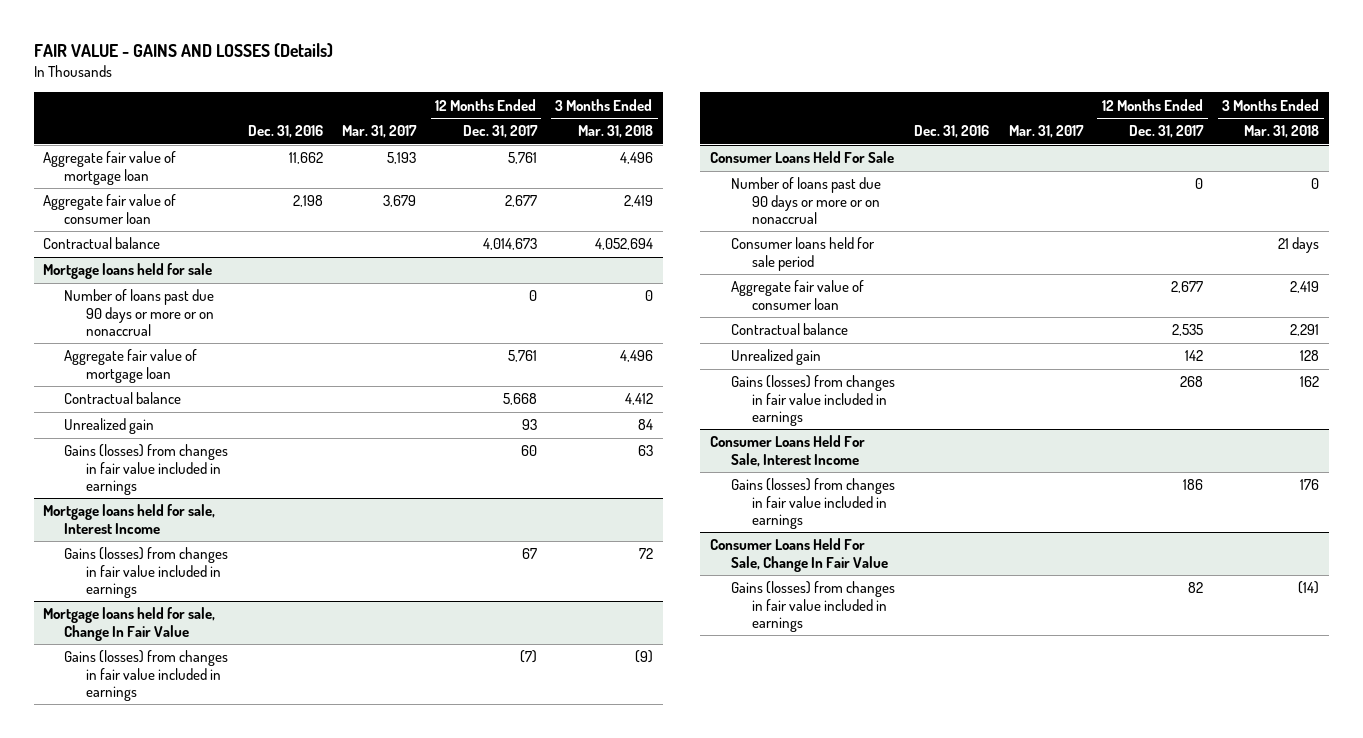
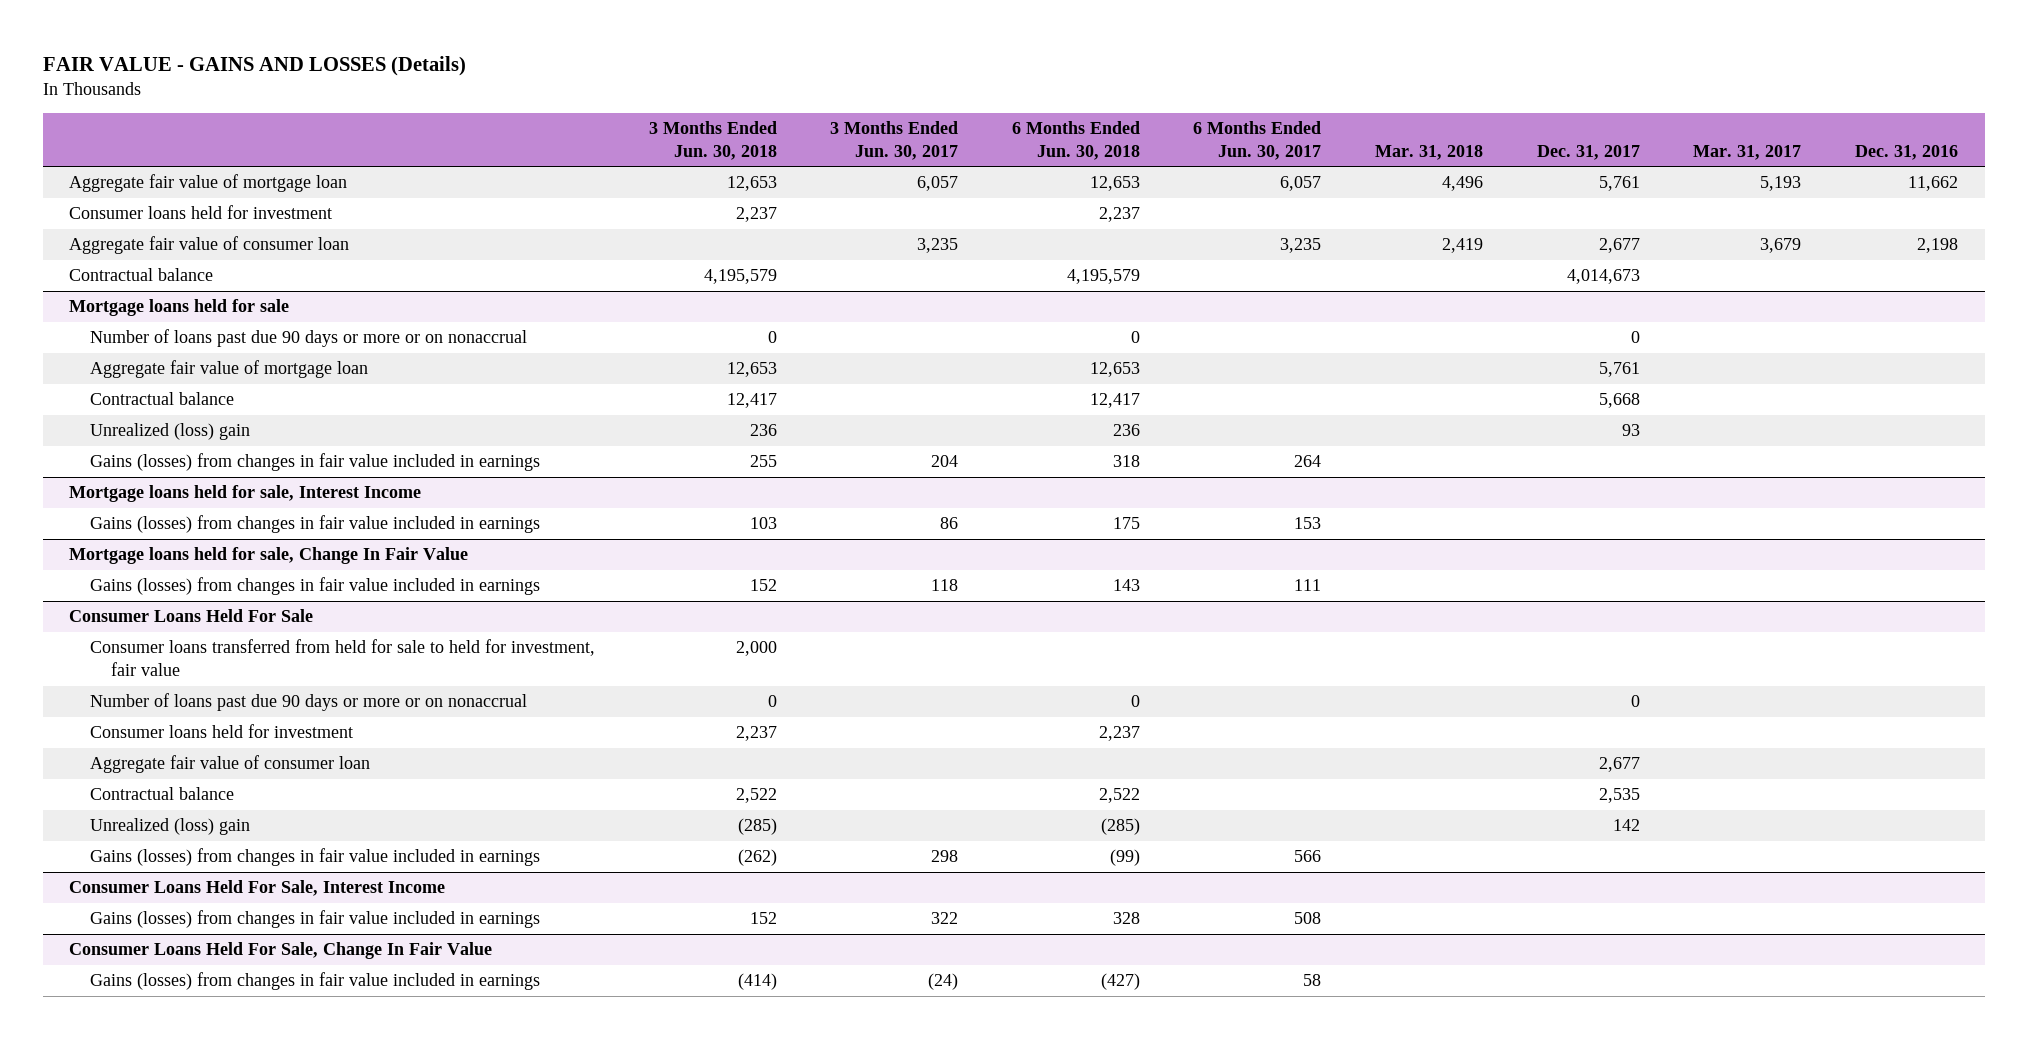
- | Dec. 31, 2016 | Mar. 31, 2017 | 12 Months Ended Dec. 31, 2017 | 3 Months Ended Mar. 31, 2018
+ | 3 Months Ended Jun. 30, 2018 | 3 Months Ended Jun. 30, 2017 | 6 Months Ended Jun. 30, 2018 | 6 Months Ended Jun. 30, 2017 | Mar. 31, 2018 | Dec. 31, 2017 | Mar. 31, 2017 | Dec. 31, 2016
+ Consumer loans held for investment | 2,237 | | 2,237 | | | | |
@ Mortgage loans held for sale
- Unrealized gain | | | 93 | 84
+ Unrealized (loss) gain | 236 | | 236 | | | 93 | |
@ Consumer Loans Held For Sale
+ Consumer loans transferred from held for sale to held for investment, fair value | 2,000 | | | | | | |
- Consumer loans held for sale period | | | | 21 days
+ Consumer loans held for investment | 2,237 | | 2,237 | | | | |
- Unrealized gain | | | 142 | 128
+ Unrealized (loss) gain | (285) | | (285) | | | 142 | |

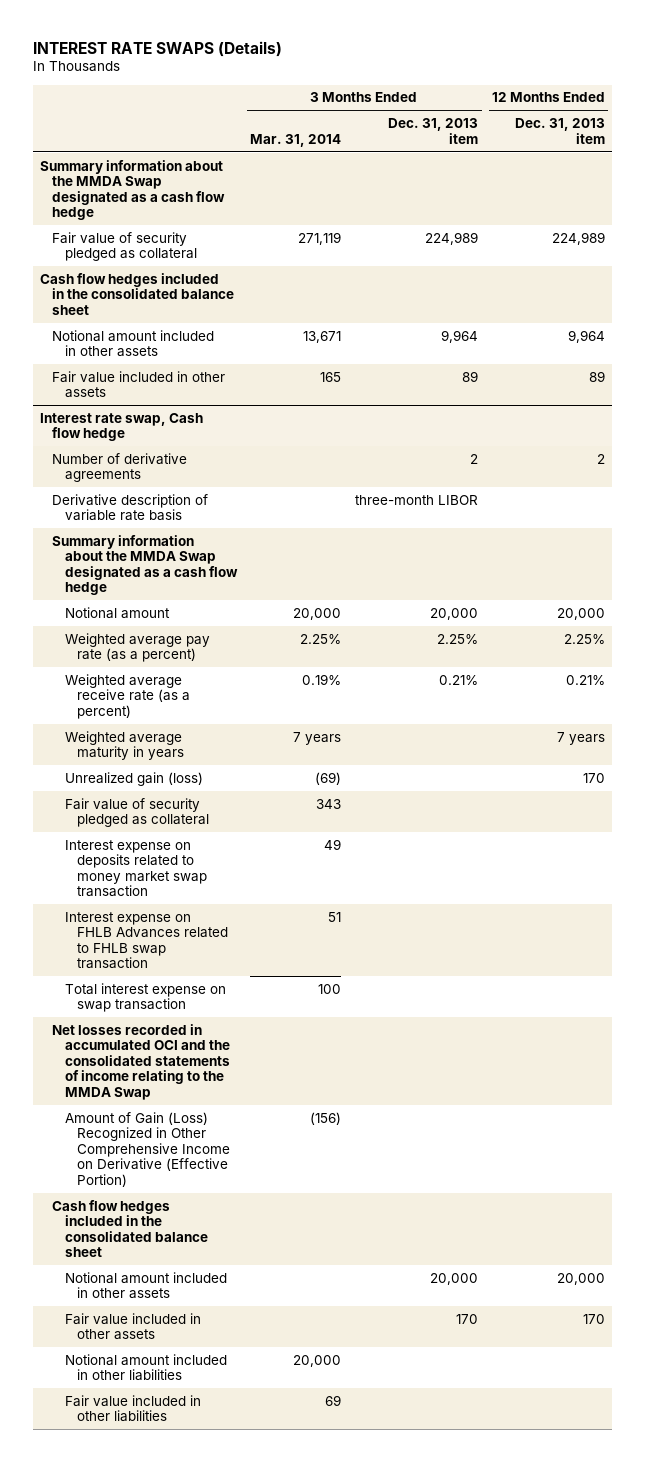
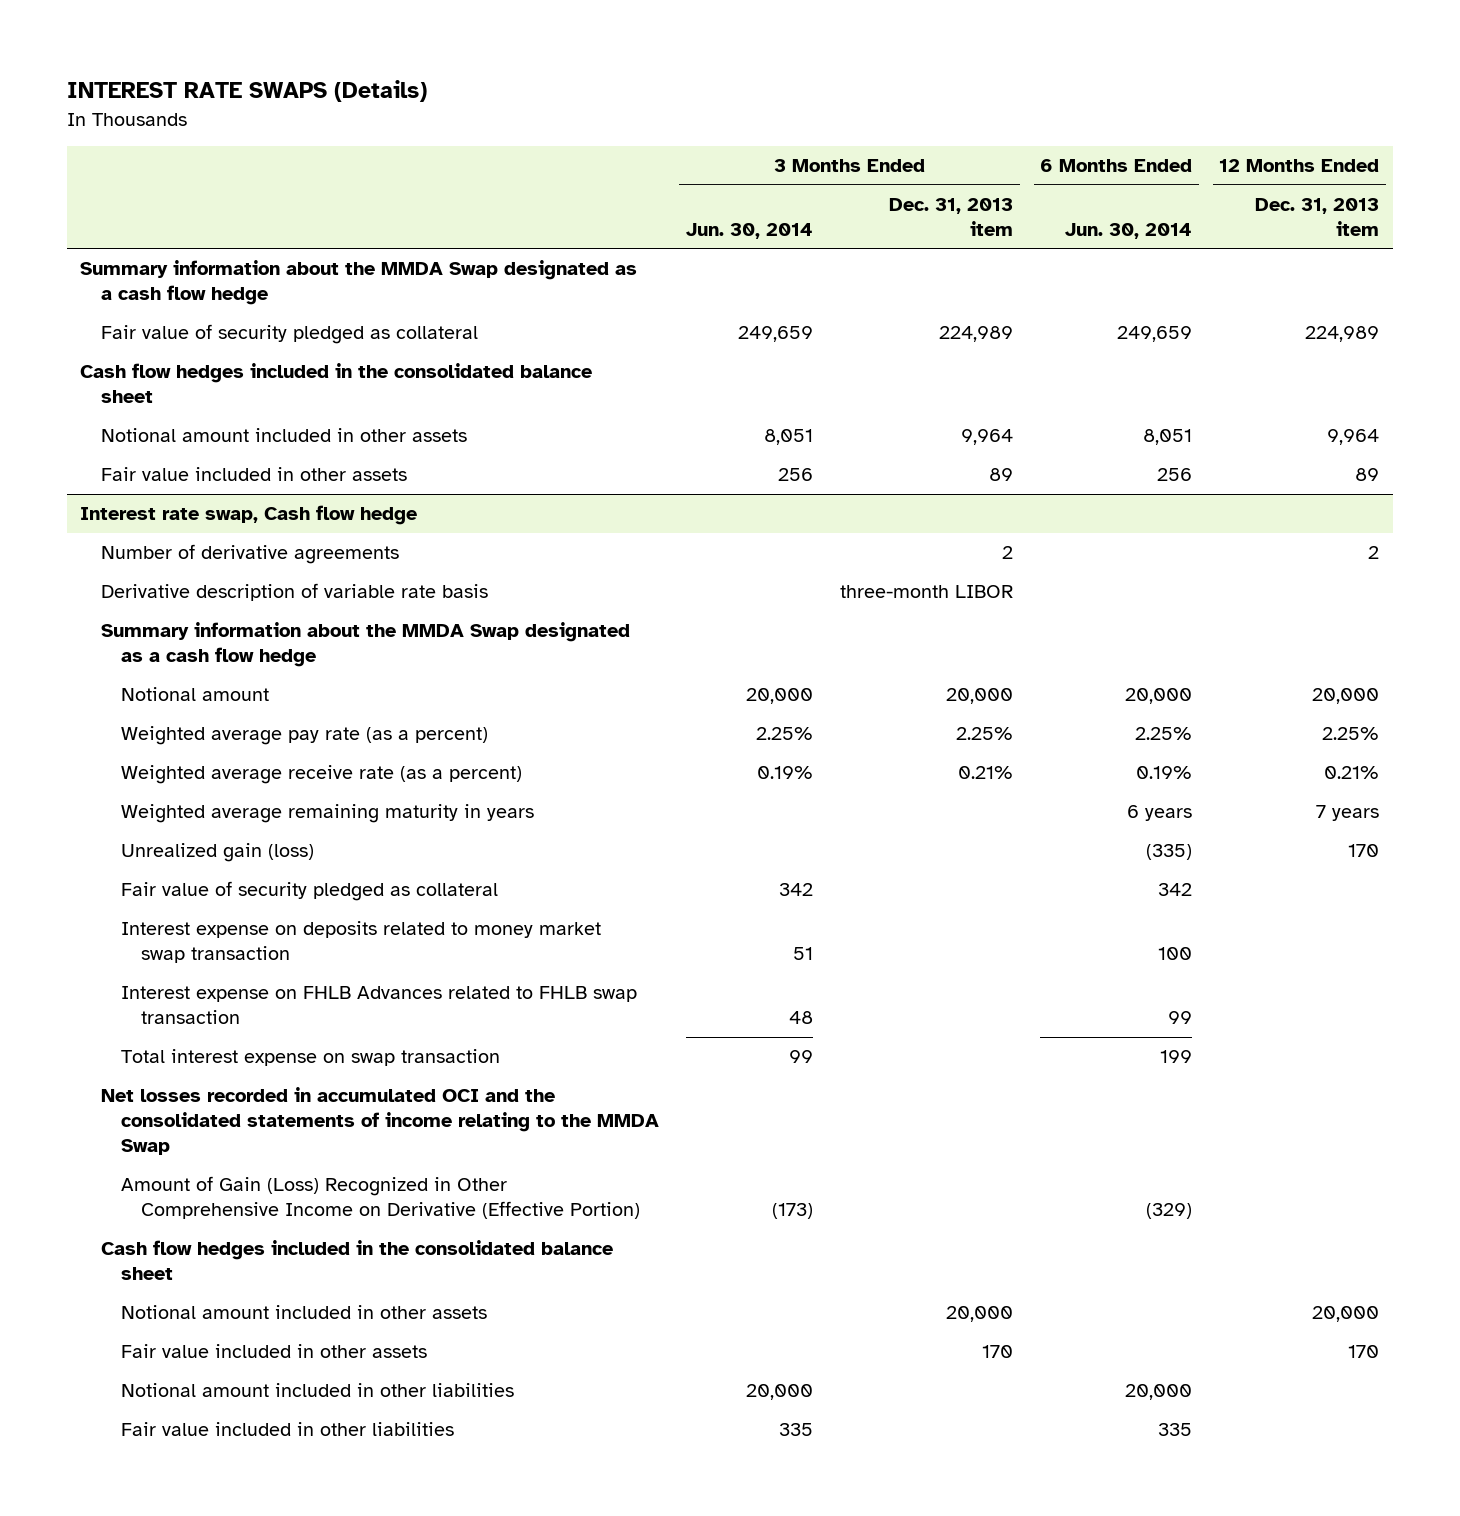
- | 3 Months Ended Mar. 31, 2014 | 3 Months Ended Dec. 31, 2013 item | 12 Months Ended Dec. 31, 2013 item
+ | 3 Months Ended Jun. 30, 2014 | 3 Months Ended Dec. 31, 2013 item | 6 Months Ended Jun. 30, 2014 | 12 Months Ended Dec. 31, 2013 item
@ Interest rate swap, Cash flow hedge
- Weighted average maturity in years | 7 years | | 7 years
+ Weighted average remaining maturity in years | | | 6 years | 7 years

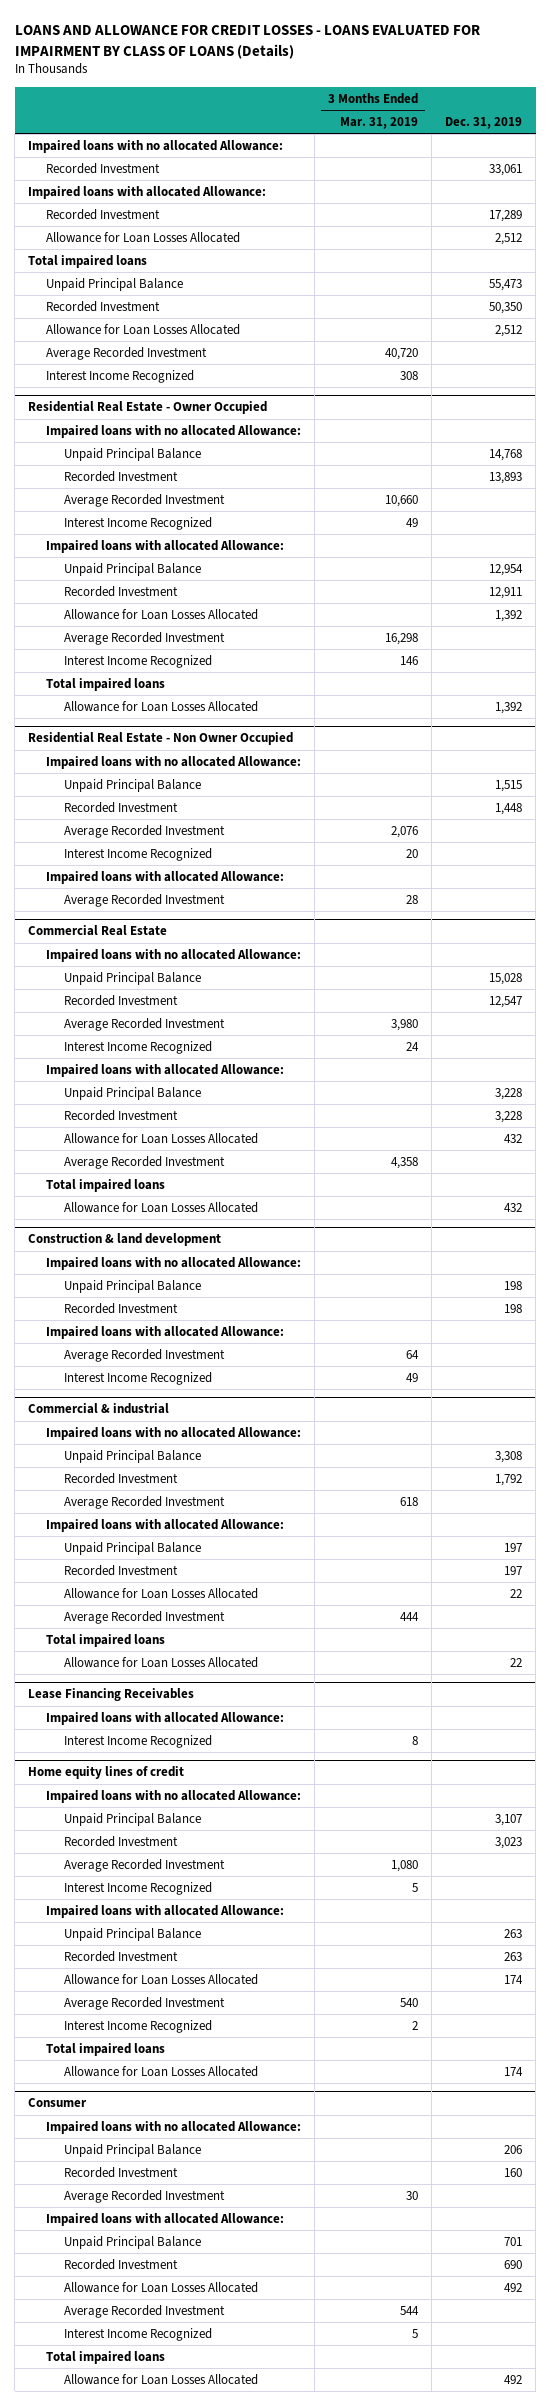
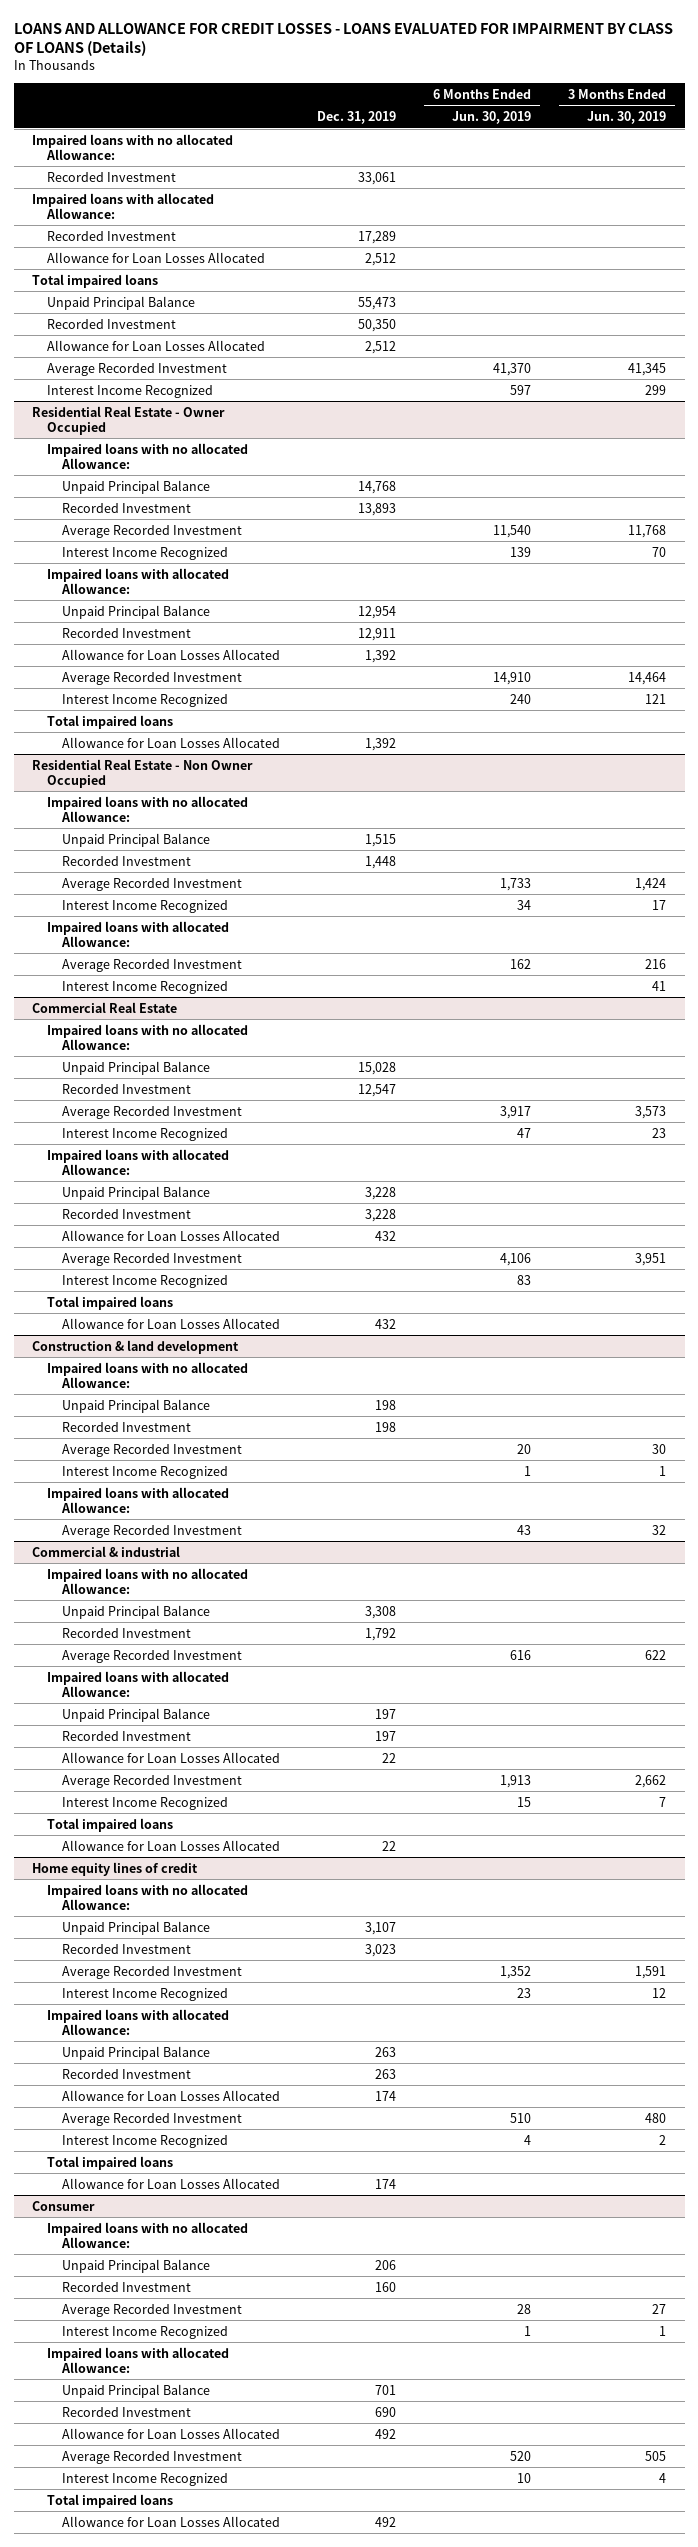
- | 3 Months Ended Mar. 31, 2019 | Dec. 31, 2019
+ | Dec. 31, 2019 | 6 Months Ended Jun. 30, 2019 | 3 Months Ended Jun. 30, 2019
@ Residential Real Estate - Non Owner Occupied
+ Interest Income Recognized | | | 41
@ Commercial Real Estate
+ Interest Income Recognized | | 83 |
@ Construction & land development
moved down: Impaired loans with allocated Allowance:
+ Average Recorded Investment | | 43 | 32
@ Commercial & industrial
+ Interest Income Recognized | | 15 | 7
- Lease Financing Receivables
- Impaired loans with allocated Allowance:
- Interest Income Recognized | 8 |
@ Consumer
+ Interest Income Recognized | | 1 | 1

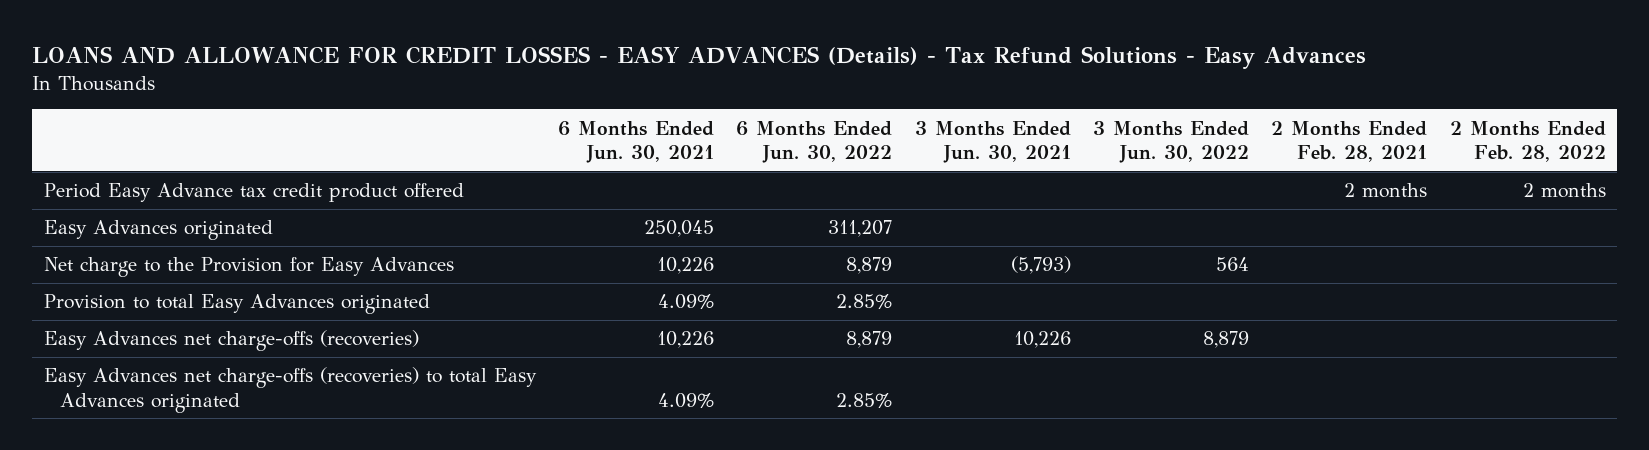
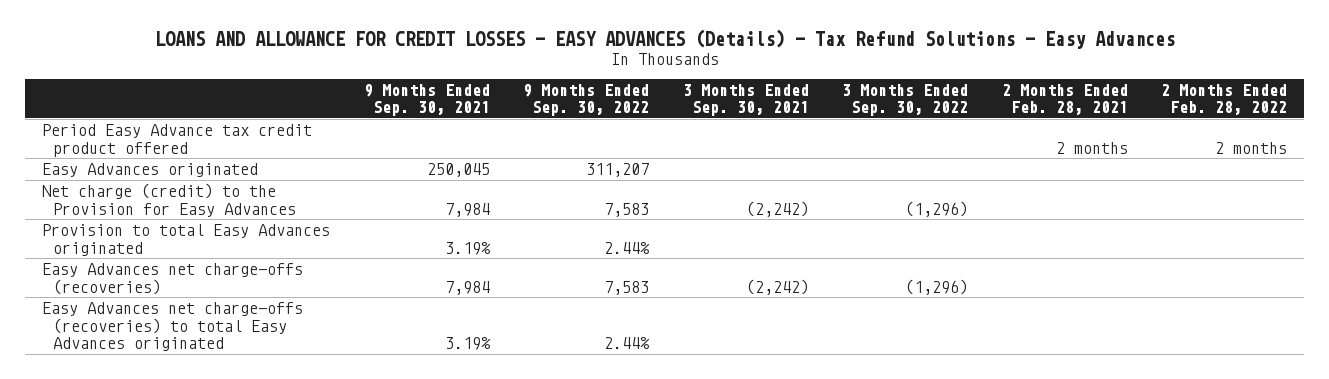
- | 6 Months Ended Jun. 30, 2021 | 6 Months Ended Jun. 30, 2022 | 3 Months Ended Jun. 30, 2021 | 3 Months Ended Jun. 30, 2022 | 2 Months Ended Feb. 28, 2021 | 2 Months Ended Feb. 28, 2022
+ | 9 Months Ended Sep. 30, 2021 | 9 Months Ended Sep. 30, 2022 | 3 Months Ended Sep. 30, 2021 | 3 Months Ended Sep. 30, 2022 | 2 Months Ended Feb. 28, 2021 | 2 Months Ended Feb. 28, 2022
- Net charge to the Provision for Easy Advances | 10,226 | 8,879 | (5,793) | 564 | |
+ Net charge (credit) to the Provision for Easy Advances | 7,984 | 7,583 | (2,242) | (1,296) | |

